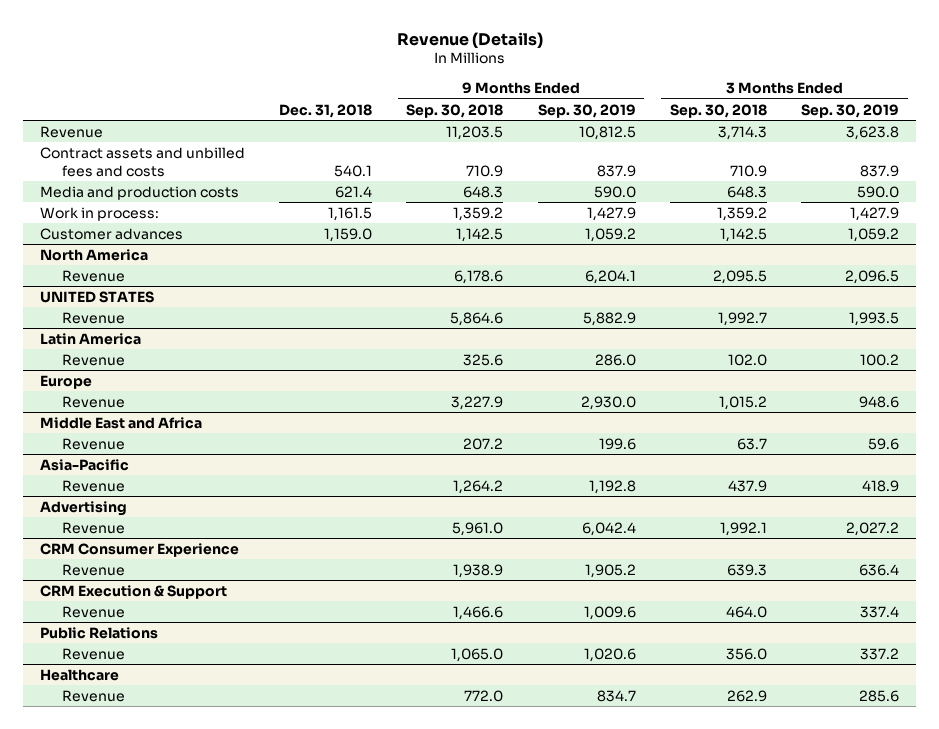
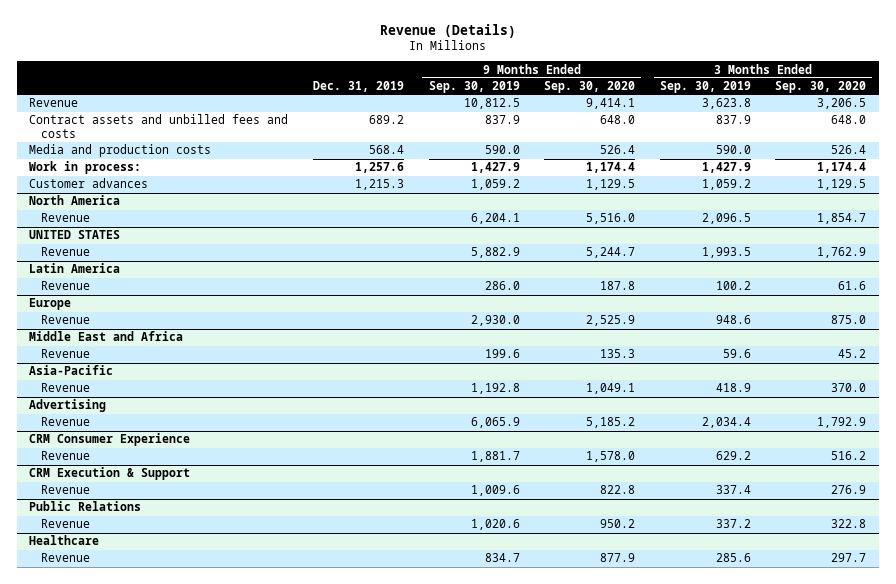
- | Dec. 31, 2018 | 9 Months Ended Sep. 30, 2018 | 9 Months Ended Sep. 30, 2019 | 3 Months Ended Sep. 30, 2018 | 3 Months Ended Sep. 30, 2019
+ | Dec. 31, 2019 | 9 Months Ended Sep. 30, 2019 | 9 Months Ended Sep. 30, 2020 | 3 Months Ended Sep. 30, 2019 | 3 Months Ended Sep. 30, 2020
@ Advertising
- Revenue | | 5,961.0 | 6,042.4 | 1,992.1 | 2,027.2
+ Revenue | | 6,065.9 | 5,185.2 | 2,034.4 | 1,792.9
@ CRM Consumer Experience
- Revenue | | 1,938.9 | 1,905.2 | 639.3 | 636.4
+ Revenue | | 1,881.7 | 1,578.0 | 629.2 | 516.2

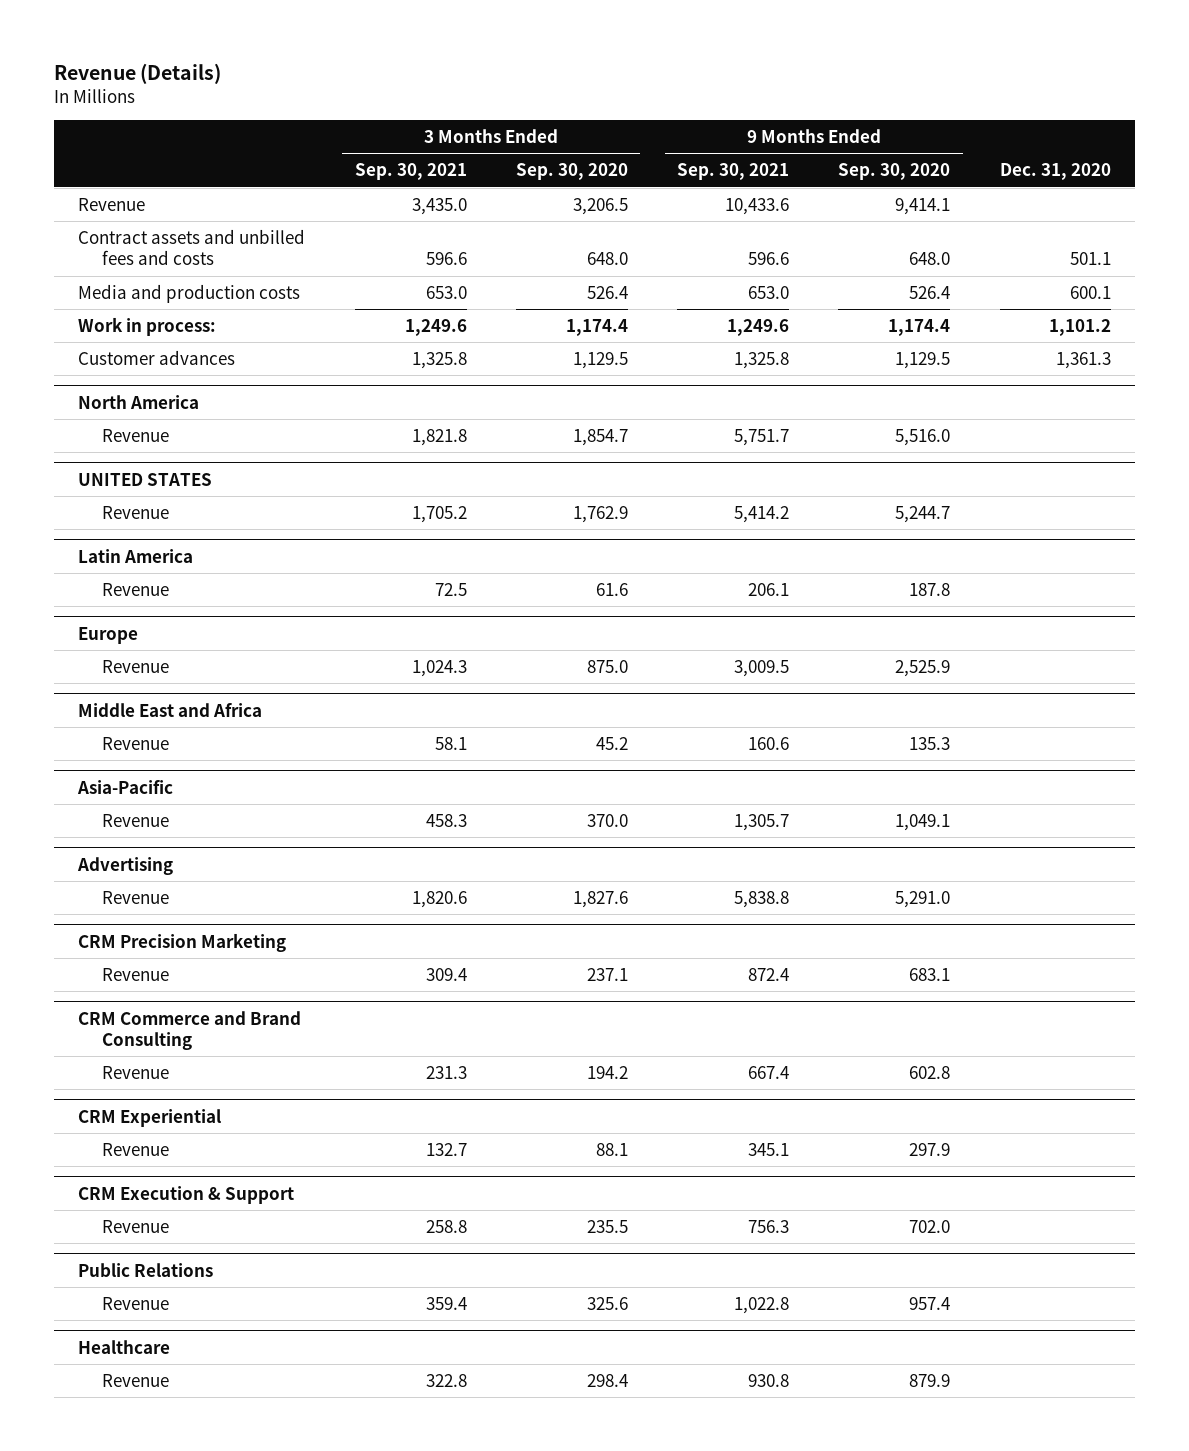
- | Dec. 31, 2019 | 9 Months Ended Sep. 30, 2019 | 9 Months Ended Sep. 30, 2020 | 3 Months Ended Sep. 30, 2019 | 3 Months Ended Sep. 30, 2020
+ | 3 Months Ended Sep. 30, 2021 | 3 Months Ended Sep. 30, 2020 | 9 Months Ended Sep. 30, 2021 | 9 Months Ended Sep. 30, 2020 | Dec. 31, 2020
@ Advertising
- Revenue | | 6,065.9 | 5,185.2 | 2,034.4 | 1,792.9
- CRM Consumer Experience
- Revenue | | 1,881.7 | 1,578.0 | 629.2 | 516.2
@ Advertising
+ Revenue | 1,820.6 | 1,827.6 | 5,838.8 | 5,291.0 |
+ CRM Precision Marketing
+ Revenue | 309.4 | 237.1 | 872.4 | 683.1 |
+ CRM Commerce and Brand Consulting
+ Revenue | 231.3 | 194.2 | 667.4 | 602.8 |
+ CRM Experiential
+ Revenue | 132.7 | 88.1 | 345.1 | 297.9 |
@ CRM Execution & Support
- Revenue | | 1,009.6 | 822.8 | 337.4 | 276.9
+ Revenue | 258.8 | 235.5 | 756.3 | 702.0 |
@ Public Relations
- Revenue | | 1,020.6 | 950.2 | 337.2 | 322.8
+ Revenue | 359.4 | 325.6 | 1,022.8 | 957.4 |
@ Healthcare
- Revenue | | 834.7 | 877.9 | 285.6 | 297.7
+ Revenue | 322.8 | 298.4 | 930.8 | 879.9 |

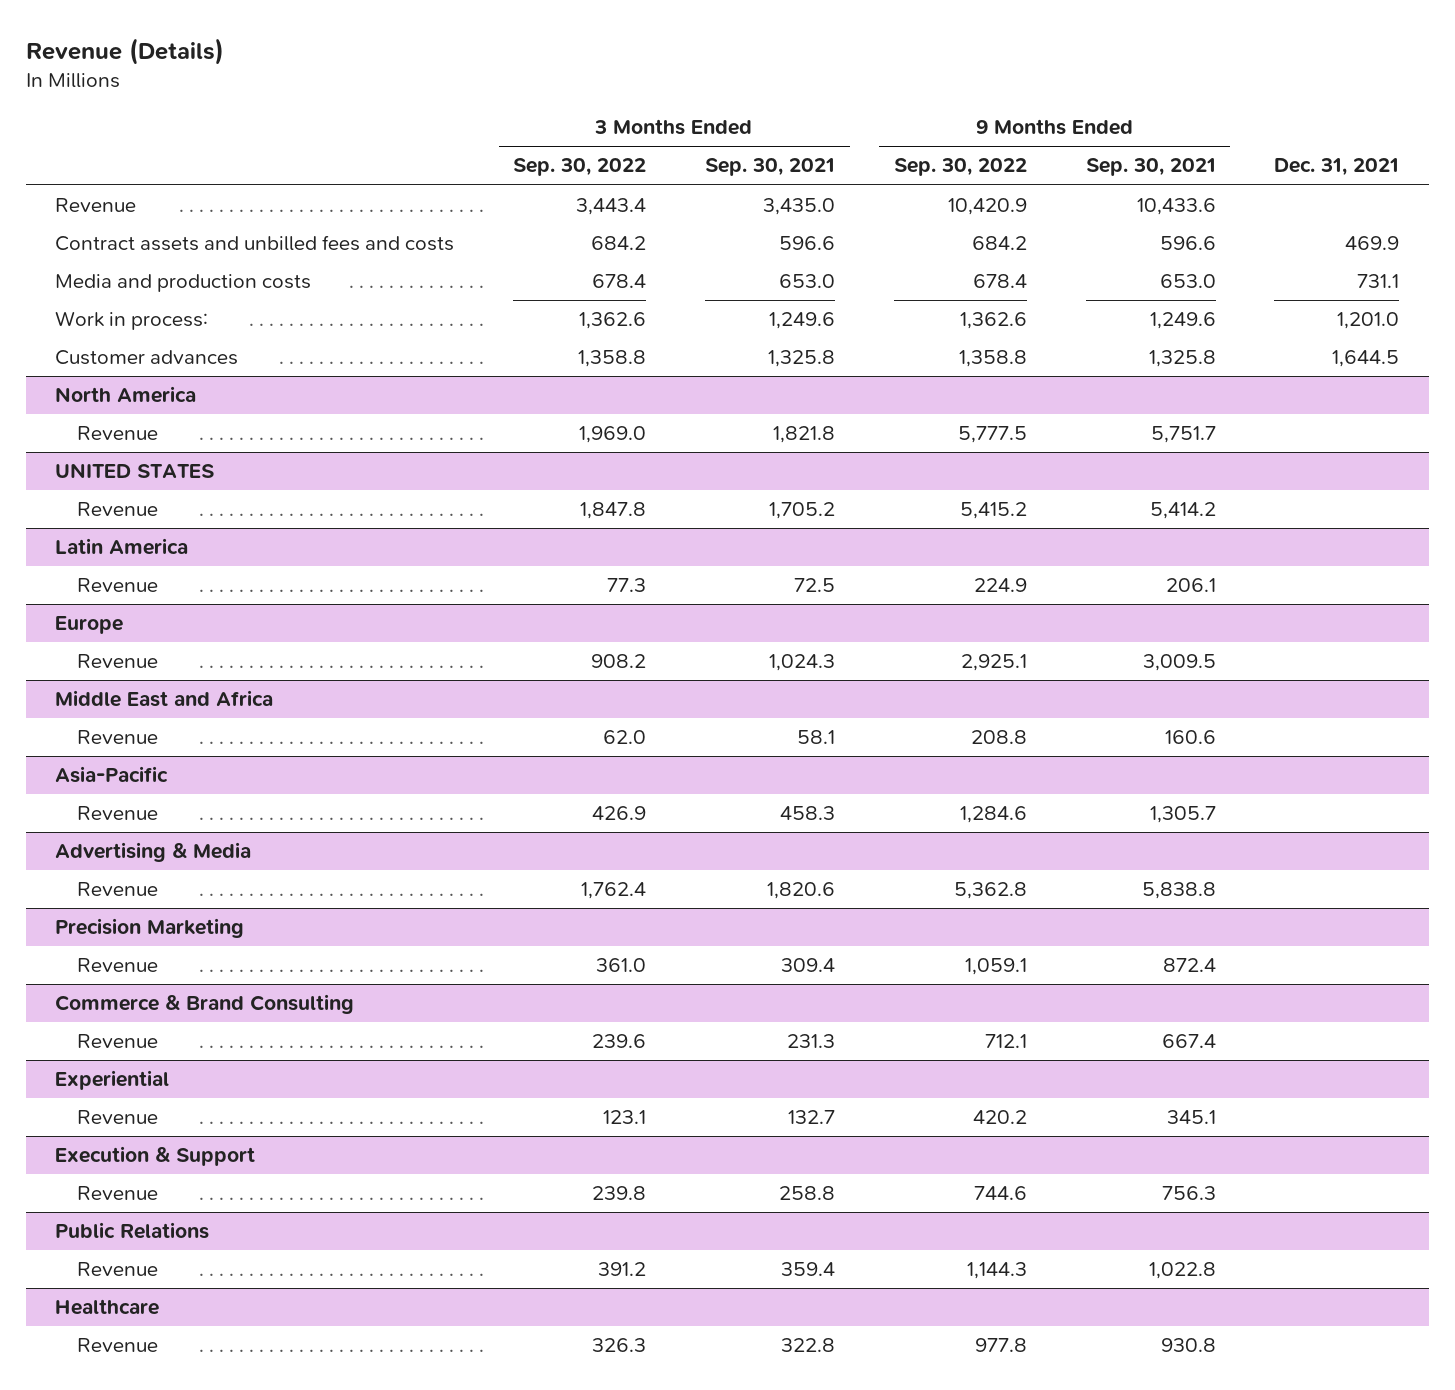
- | 3 Months Ended Sep. 30, 2021 | 3 Months Ended Sep. 30, 2020 | 9 Months Ended Sep. 30, 2021 | 9 Months Ended Sep. 30, 2020 | Dec. 31, 2020
+ | 3 Months Ended Sep. 30, 2022 | 3 Months Ended Sep. 30, 2021 | 9 Months Ended Sep. 30, 2022 | 9 Months Ended Sep. 30, 2021 | Dec. 31, 2021
- Advertising
+ Advertising & Media
- CRM Precision Marketing
+ Precision Marketing
- CRM Commerce and Brand Consulting
+ Commerce & Brand Consulting
- CRM Experiential
+ Experiential
- CRM Execution & Support
+ Execution & Support

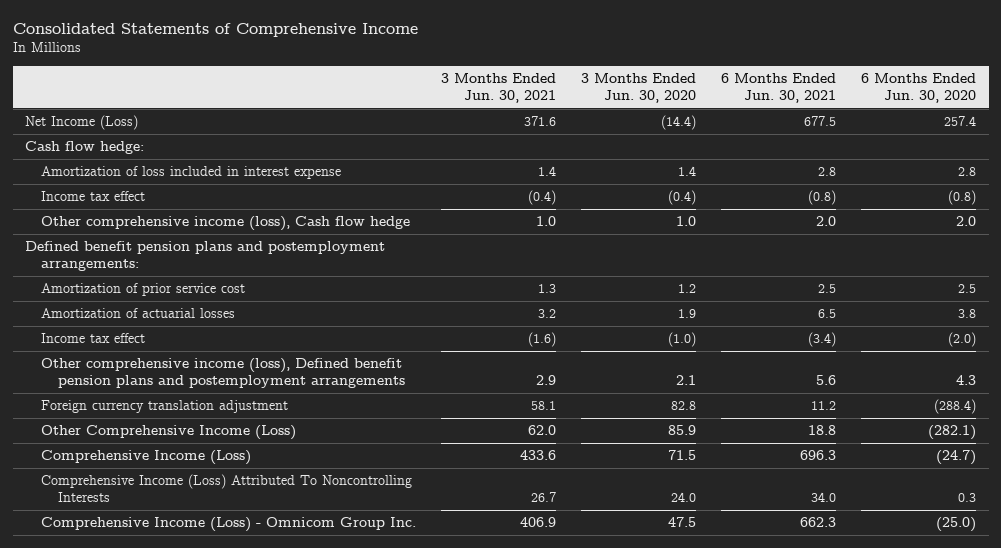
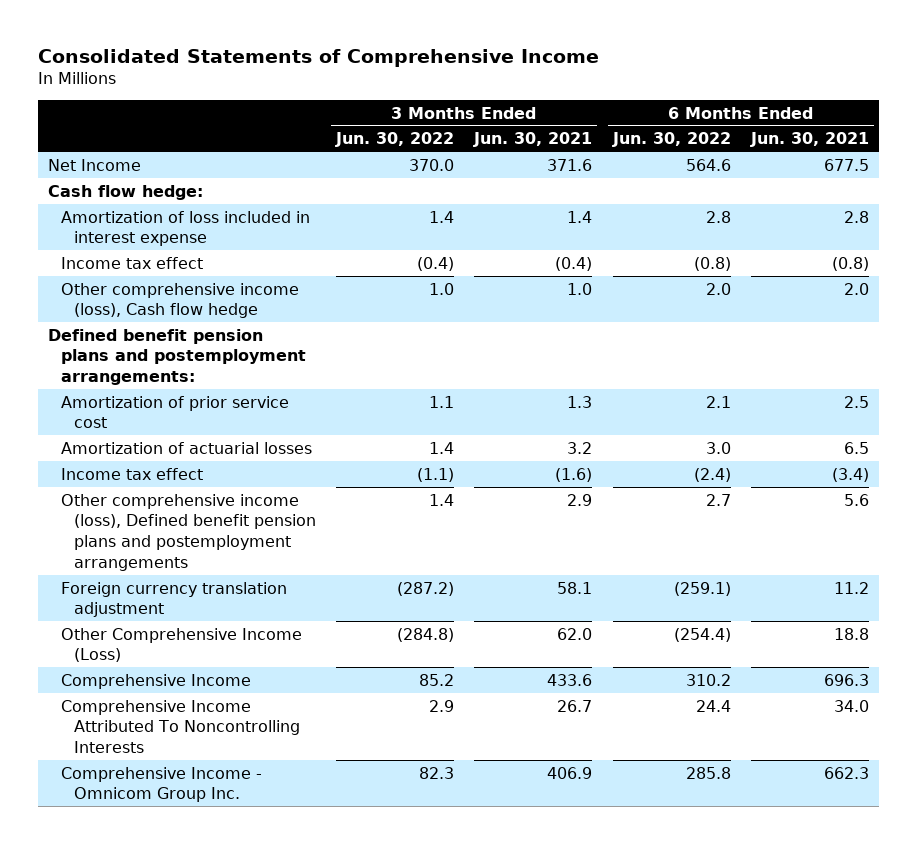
- | 3 Months Ended Jun. 30, 2021 | 3 Months Ended Jun. 30, 2020 | 6 Months Ended Jun. 30, 2021 | 6 Months Ended Jun. 30, 2020
+ | 3 Months Ended Jun. 30, 2022 | 3 Months Ended Jun. 30, 2021 | 6 Months Ended Jun. 30, 2022 | 6 Months Ended Jun. 30, 2021
- Net Income (Loss) | 371.6 | (14.4) | 677.5 | 257.4
+ Net Income | 370.0 | 371.6 | 564.6 | 677.5
- Comprehensive Income (Loss) | 433.6 | 71.5 | 696.3 | (24.7)
- Comprehensive Income (Loss) Attributed To Noncontrolling Interests | 26.7 | 24.0 | 34.0 | 0.3
- Comprehensive Income (Loss) - Omnicom Group Inc. | 406.9 | 47.5 | 662.3 | (25.0)
+ Comprehensive Income | 85.2 | 433.6 | 310.2 | 696.3
+ Comprehensive Income Attributed To Noncontrolling Interests | 2.9 | 26.7 | 24.4 | 34.0
+ Comprehensive Income - Omnicom Group Inc. | 82.3 | 406.9 | 285.8 | 662.3

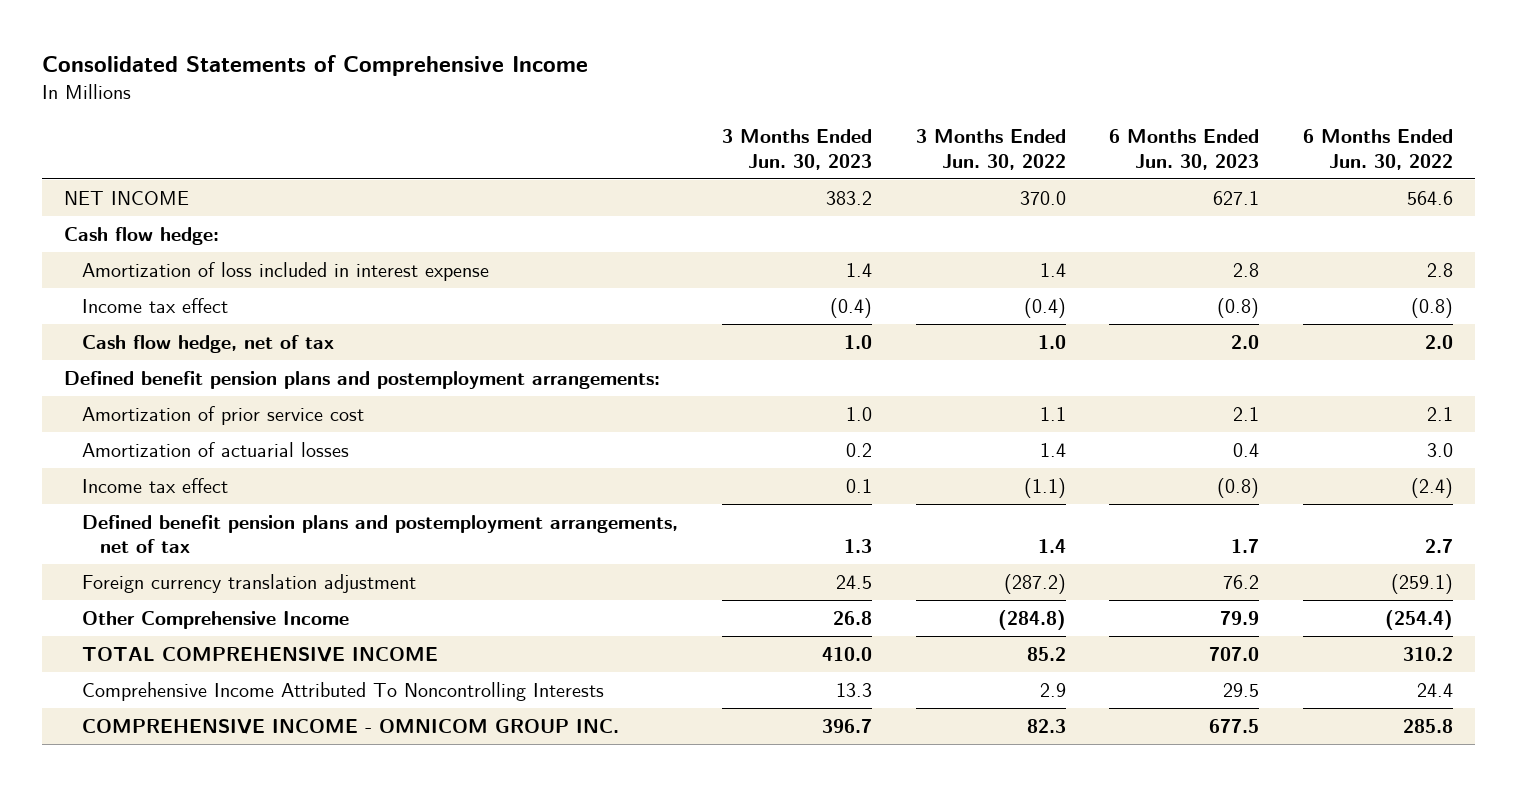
- | 3 Months Ended Jun. 30, 2022 | 3 Months Ended Jun. 30, 2021 | 6 Months Ended Jun. 30, 2022 | 6 Months Ended Jun. 30, 2021
+ | 3 Months Ended Jun. 30, 2023 | 3 Months Ended Jun. 30, 2022 | 6 Months Ended Jun. 30, 2023 | 6 Months Ended Jun. 30, 2022
- Net Income | 370.0 | 371.6 | 564.6 | 677.5
+ NET INCOME | 383.2 | 370.0 | 627.1 | 564.6
- Other comprehensive income (loss), Cash flow hedge | 1.0 | 1.0 | 2.0 | 2.0
+ Cash flow hedge, net of tax | 1.0 | 1.0 | 2.0 | 2.0
- Other comprehensive income (loss), Defined benefit pension plans and postemployment arrangements | 1.4 | 2.9 | 2.7 | 5.6
+ Defined benefit pension plans and postemployment arrangements, net of tax | 1.3 | 1.4 | 1.7 | 2.7
- Other Comprehensive Income (Loss) | (284.8) | 62.0 | (254.4) | 18.8
- Comprehensive Income | 85.2 | 433.6 | 310.2 | 696.3
+ Other Comprehensive Income | 26.8 | (284.8) | 79.9 | (254.4)
+ TOTAL COMPREHENSIVE INCOME | 410.0 | 85.2 | 707.0 | 310.2
- Comprehensive Income - Omnicom Group Inc. | 82.3 | 406.9 | 285.8 | 662.3
+ COMPREHENSIVE INCOME - OMNICOM GROUP INC. | 396.7 | 82.3 | 677.5 | 285.8

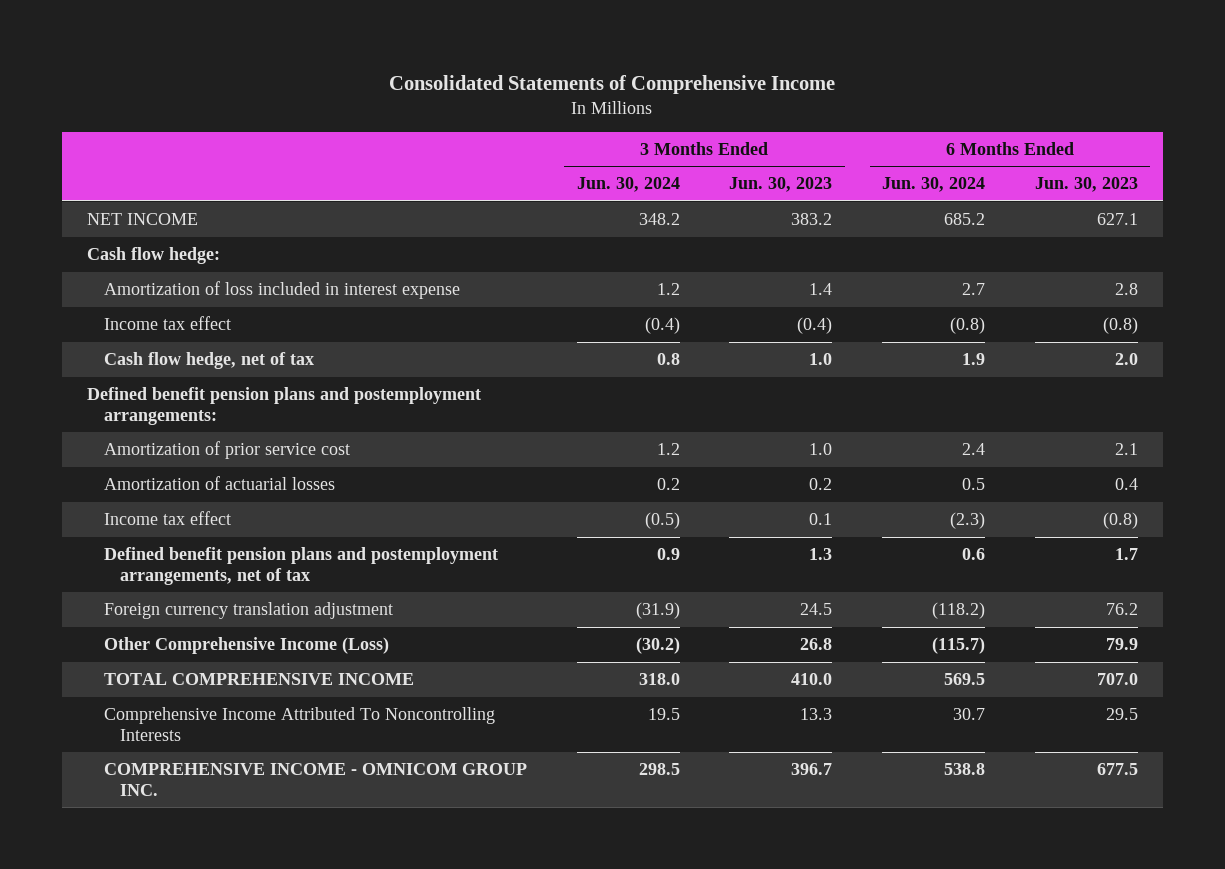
- | 3 Months Ended Jun. 30, 2023 | 3 Months Ended Jun. 30, 2022 | 6 Months Ended Jun. 30, 2023 | 6 Months Ended Jun. 30, 2022
+ | 3 Months Ended Jun. 30, 2024 | 3 Months Ended Jun. 30, 2023 | 6 Months Ended Jun. 30, 2024 | 6 Months Ended Jun. 30, 2023
- Other Comprehensive Income | 26.8 | (284.8) | 79.9 | (254.4)
+ Other Comprehensive Income (Loss) | (30.2) | 26.8 | (115.7) | 79.9

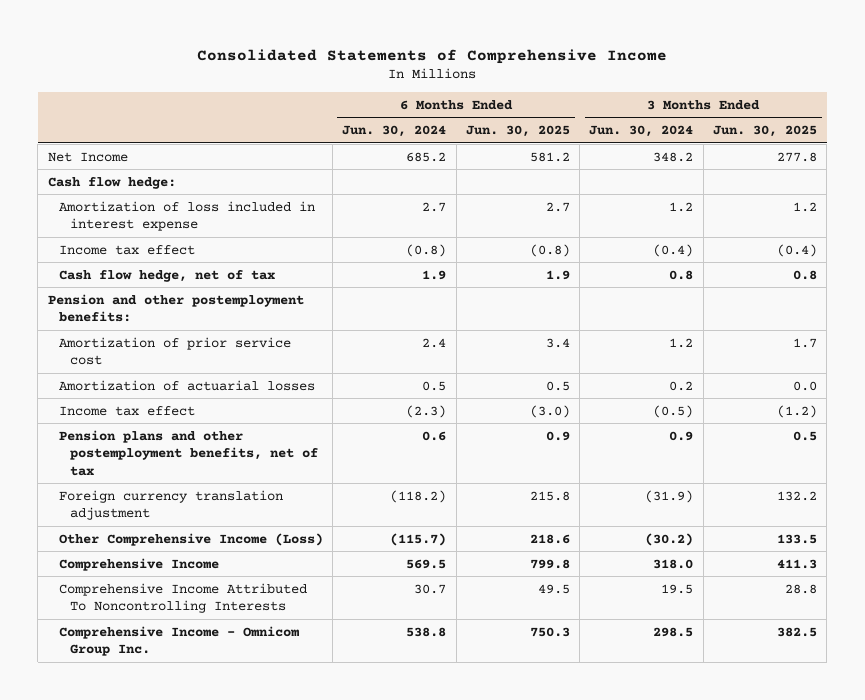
- | 3 Months Ended Jun. 30, 2024 | 3 Months Ended Jun. 30, 2023 | 6 Months Ended Jun. 30, 2024 | 6 Months Ended Jun. 30, 2023
+ | 6 Months Ended Jun. 30, 2024 | 6 Months Ended Jun. 30, 2025 | 3 Months Ended Jun. 30, 2024 | 3 Months Ended Jun. 30, 2025
- NET INCOME | 348.2 | 383.2 | 685.2 | 627.1
+ Net Income | 685.2 | 581.2 | 348.2 | 277.8
- Defined benefit pension plans and postemployment arrangements:
+ Pension and other postemployment benefits:
- Defined benefit pension plans and postemployment arrangements, net of tax | 0.9 | 1.3 | 0.6 | 1.7
+ Pension plans and other postemployment benefits, net of tax | 0.6 | 0.9 | 0.9 | 0.5
- TOTAL COMPREHENSIVE INCOME | 318.0 | 410.0 | 569.5 | 707.0
+ Comprehensive Income | 569.5 | 799.8 | 318.0 | 411.3
- COMPREHENSIVE INCOME - OMNICOM GROUP INC. | 298.5 | 396.7 | 538.8 | 677.5
+ Comprehensive Income - Omnicom Group Inc. | 538.8 | 750.3 | 298.5 | 382.5

